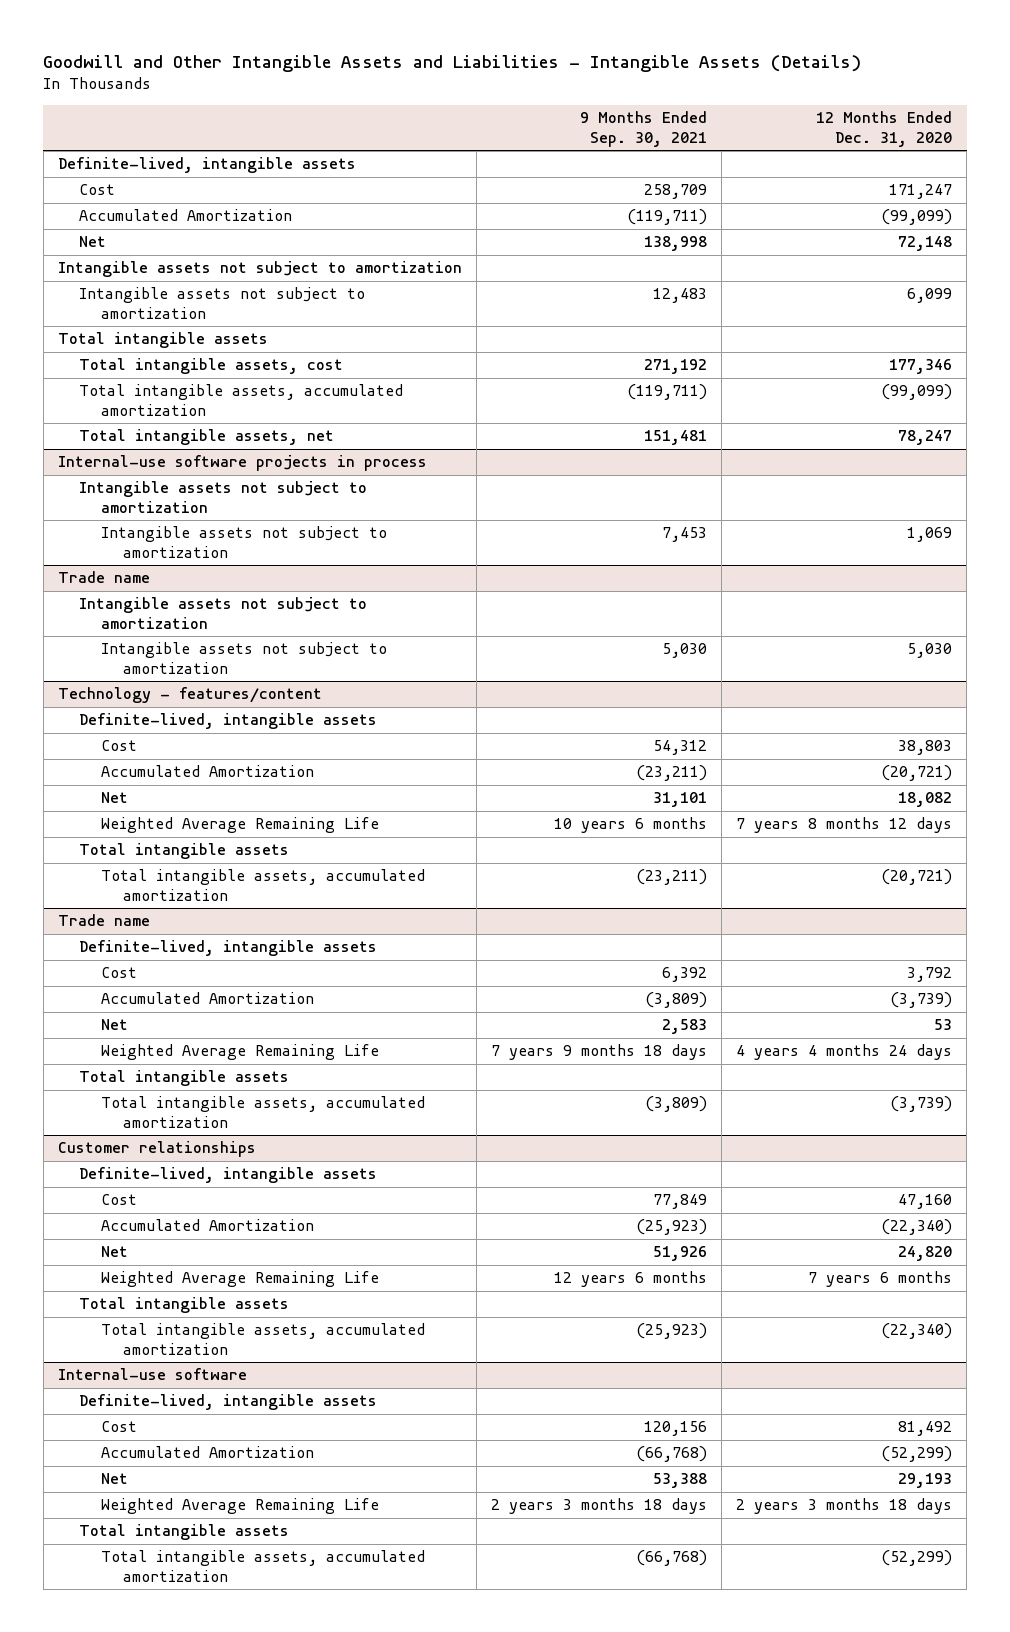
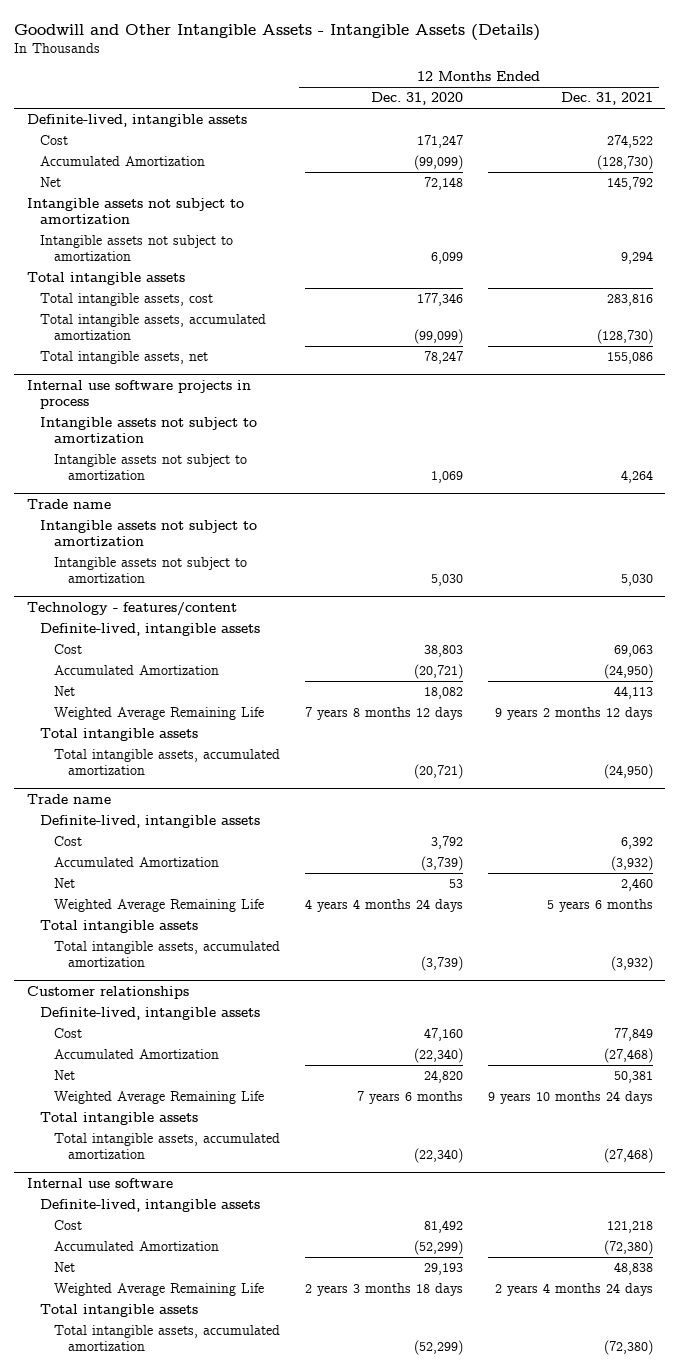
- Goodwill and Other Intangible Assets and Liabilities - Intangible Assets (Details)
+ Goodwill and Other Intangible Assets - Intangible Assets (Details)
- | 9 Months Ended Sep. 30, 2021 | 12 Months Ended Dec. 31, 2020
+ | 12 Months Ended Dec. 31, 2020 | 12 Months Ended Dec. 31, 2021
- Internal-use software projects in process
+ Internal use software projects in process
- Internal-use software
+ Internal use software

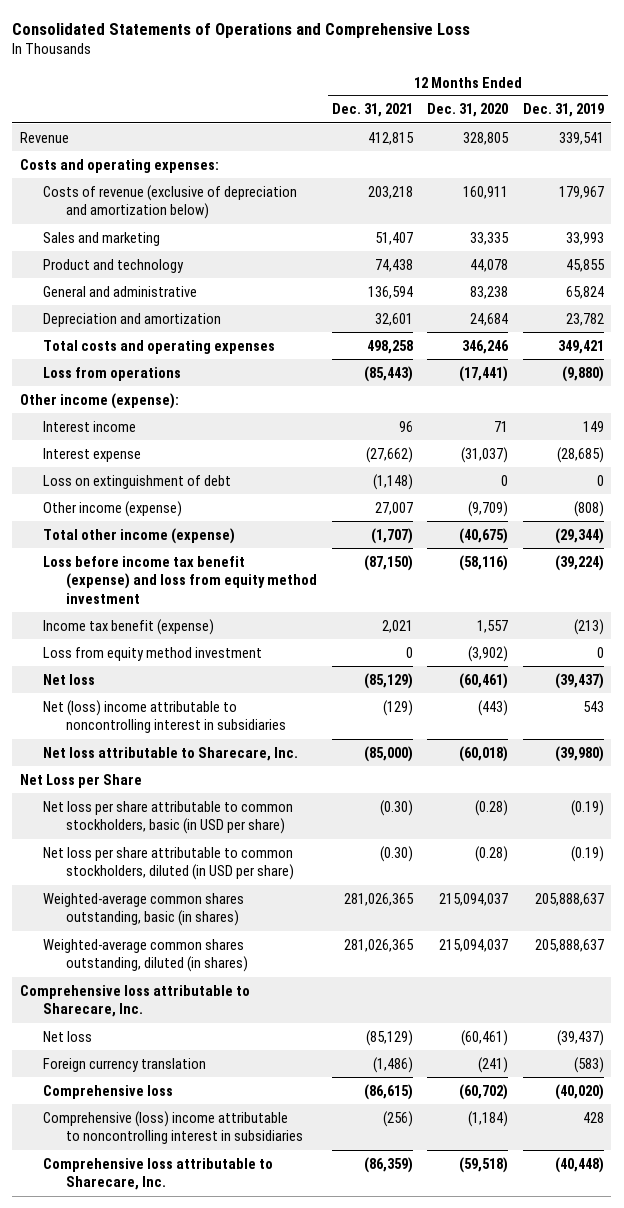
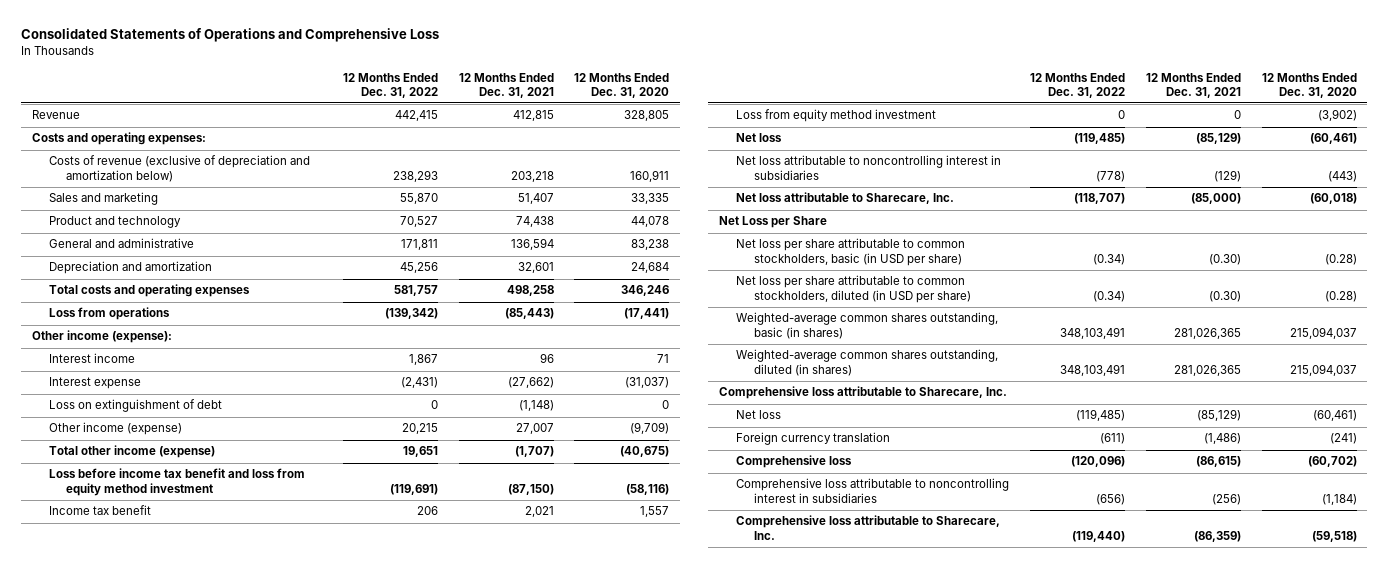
- | 12 Months Ended Dec. 31, 2021 | 12 Months Ended Dec. 31, 2020 | 12 Months Ended Dec. 31, 2019
+ | 12 Months Ended Dec. 31, 2022 | 12 Months Ended Dec. 31, 2021 | 12 Months Ended Dec. 31, 2020
- Loss before income tax benefit (expense) and loss from equity method investment | (87,150) | (58,116) | (39,224)
- Income tax benefit (expense) | 2,021 | 1,557 | (213)
+ Loss before income tax benefit and loss from equity method investment | (119,691) | (87,150) | (58,116)
+ Income tax benefit | 206 | 2,021 | 1,557
- Net (loss) income attributable to noncontrolling interest in subsidiaries | (129) | (443) | 543
+ Net loss attributable to noncontrolling interest in subsidiaries | (778) | (129) | (443)
- Comprehensive (loss) income attributable to noncontrolling interest in subsidiaries | (256) | (1,184) | 428
+ Comprehensive loss attributable to noncontrolling interest in subsidiaries | (656) | (256) | (1,184)

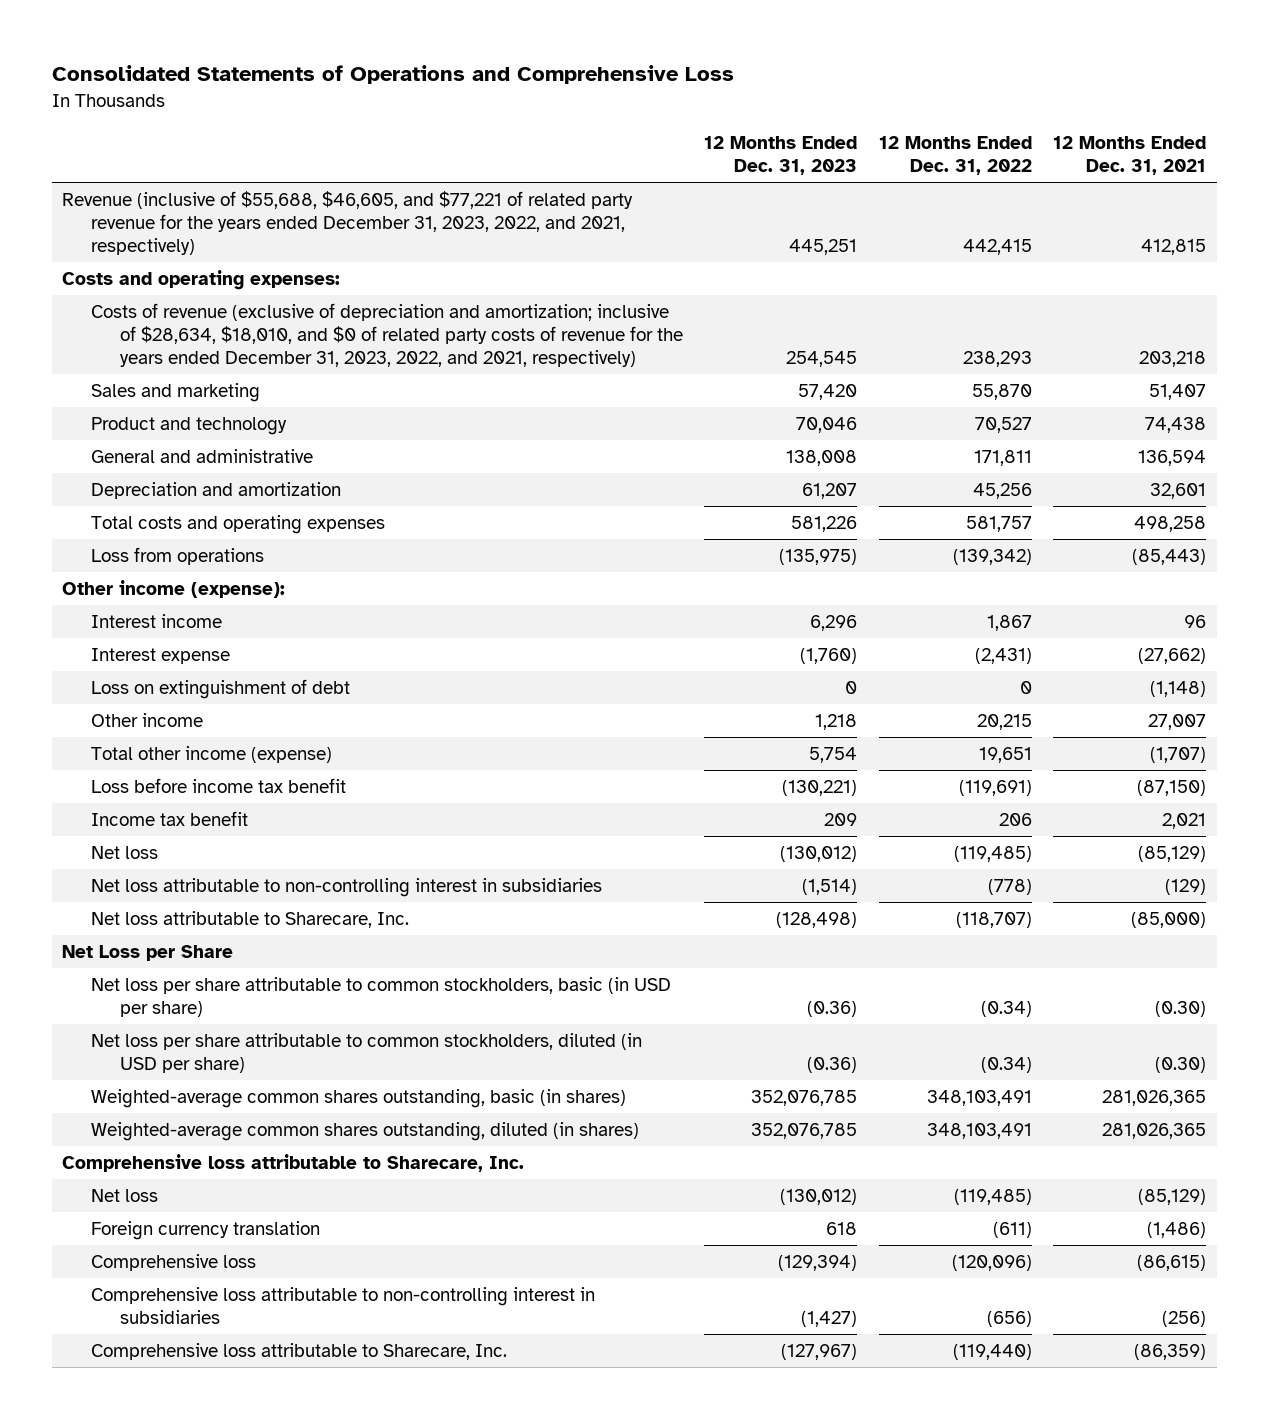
- | 12 Months Ended Dec. 31, 2022 | 12 Months Ended Dec. 31, 2021 | 12 Months Ended Dec. 31, 2020
+ | 12 Months Ended Dec. 31, 2023 | 12 Months Ended Dec. 31, 2022 | 12 Months Ended Dec. 31, 2021
- Revenue | 442,415 | 412,815 | 328,805
+ Revenue (inclusive of $55,688, $46,605, and $77,221 of related party revenue for the years ended December 31, 2023, 2022, and 2021, respectively) | 445,251 | 442,415 | 412,815
- Costs of revenue (exclusive of depreciation and amortization below) | 238,293 | 203,218 | 160,911
+ Costs of revenue (exclusive of depreciation and amortization; inclusive of $28,634, $18,010, and $0 of related party costs of revenue for the years ended December 31, 2023, 2022, and 2021, respectively) | 254,545 | 238,293 | 203,218
- Other income (expense) | 20,215 | 27,007 | (9,709)
+ Other income | 1,218 | 20,215 | 27,007
- Loss before income tax benefit and loss from equity method investment | (119,691) | (87,150) | (58,116)
+ Loss before income tax benefit | (130,221) | (119,691) | (87,150)
- Loss from equity method investment | 0 | 0 | (3,902)
- Net loss attributable to noncontrolling interest in subsidiaries | (778) | (129) | (443)
+ Net loss attributable to non-controlling interest in subsidiaries | (1,514) | (778) | (129)
- Comprehensive loss attributable to noncontrolling interest in subsidiaries | (656) | (256) | (1,184)
+ Comprehensive loss attributable to non-controlling interest in subsidiaries | (1,427) | (656) | (256)

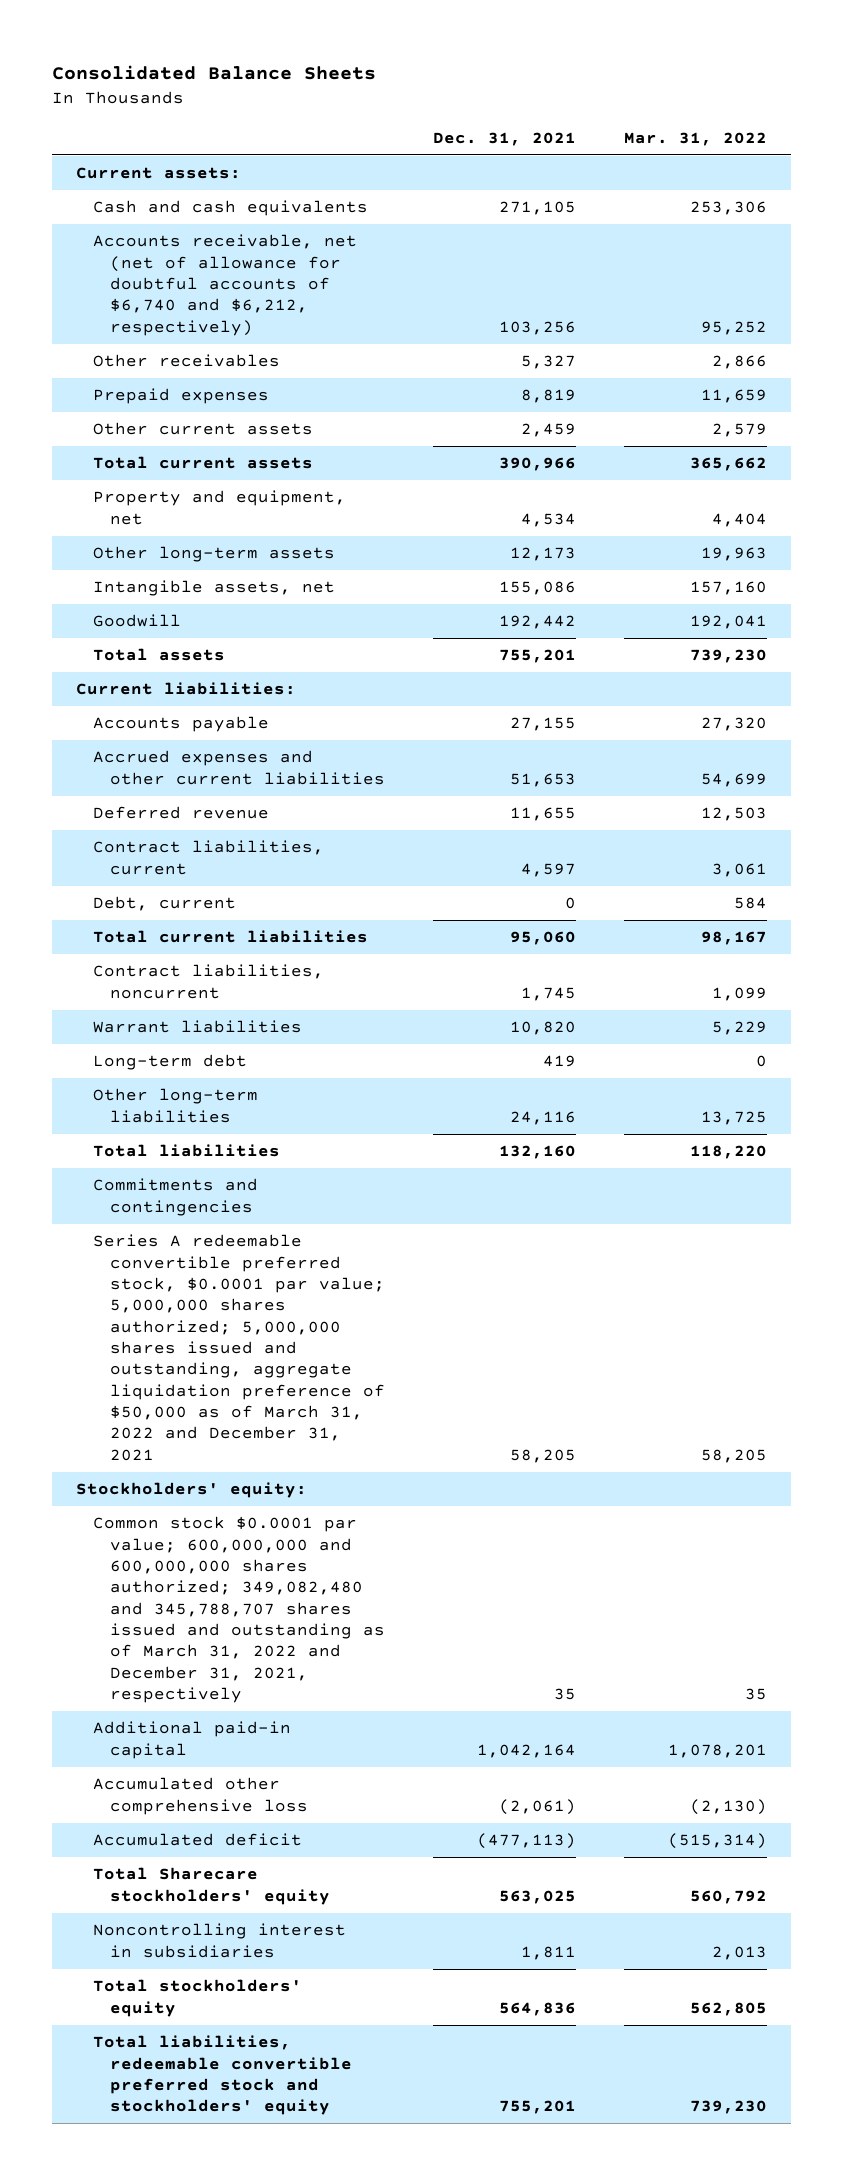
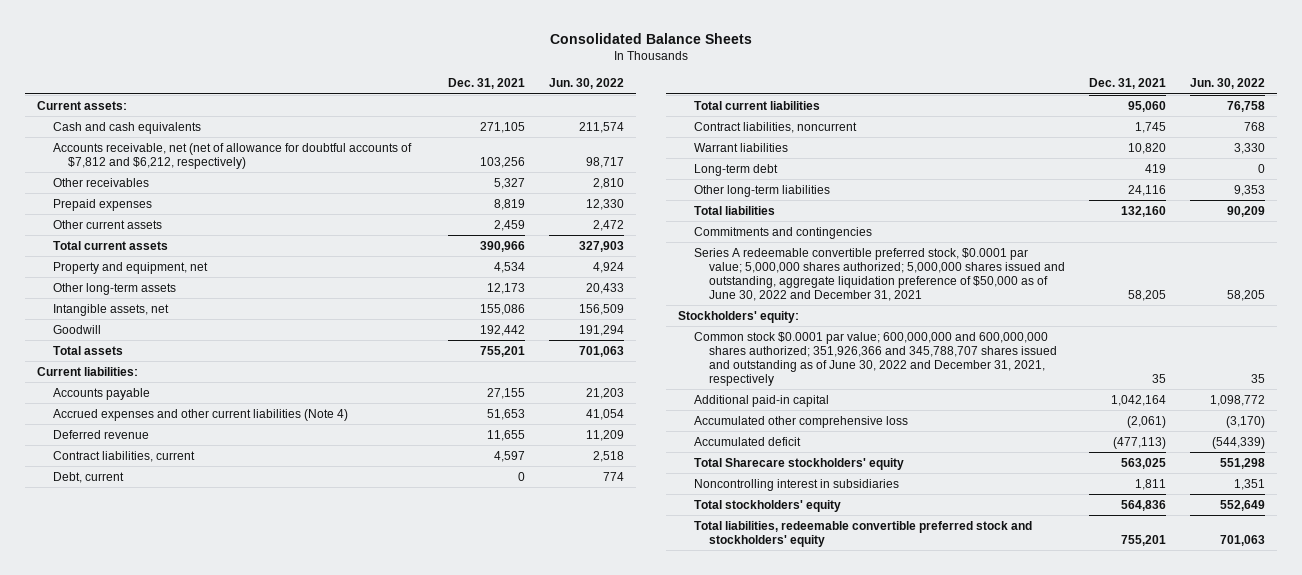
- | Dec. 31, 2021 | Mar. 31, 2022
+ | Dec. 31, 2021 | Jun. 30, 2022
- Accounts receivable, net (net of allowance for doubtful accounts of $6,740 and $6,212, respectively) | 103,256 | 95,252
+ Accounts receivable, net (net of allowance for doubtful accounts of $7,812 and $6,212, respectively) | 103,256 | 98,717
- Accrued expenses and other current liabilities | 51,653 | 54,699
+ Accrued expenses and other current liabilities (Note 4) | 51,653 | 41,054
- Series A redeemable convertible preferred stock, $0.0001 par value; 5,000,000 shares authorized; 5,000,000 shares issued and outstanding, aggregate liquidation preference of $50,000 as of March 31, 2022 and December 31, 2021 | 58,205 | 58,205
+ Series A redeemable convertible preferred stock, $0.0001 par value; 5,000,000 shares authorized; 5,000,000 shares issued and outstanding, aggregate liquidation preference of $50,000 as of June 30, 2022 and December 31, 2021 | 58,205 | 58,205
- Common stock $0.0001 par value; 600,000,000 and 600,000,000 shares authorized; 349,082,480 and 345,788,707 shares issued and outstanding as of March 31, 2022 and December 31, 2021, respectively | 35 | 35
+ Common stock $0.0001 par value; 600,000,000 and 600,000,000 shares authorized; 351,926,366 and 345,788,707 shares issued and outstanding as of June 30, 2022 and December 31, 2021, respectively | 35 | 35

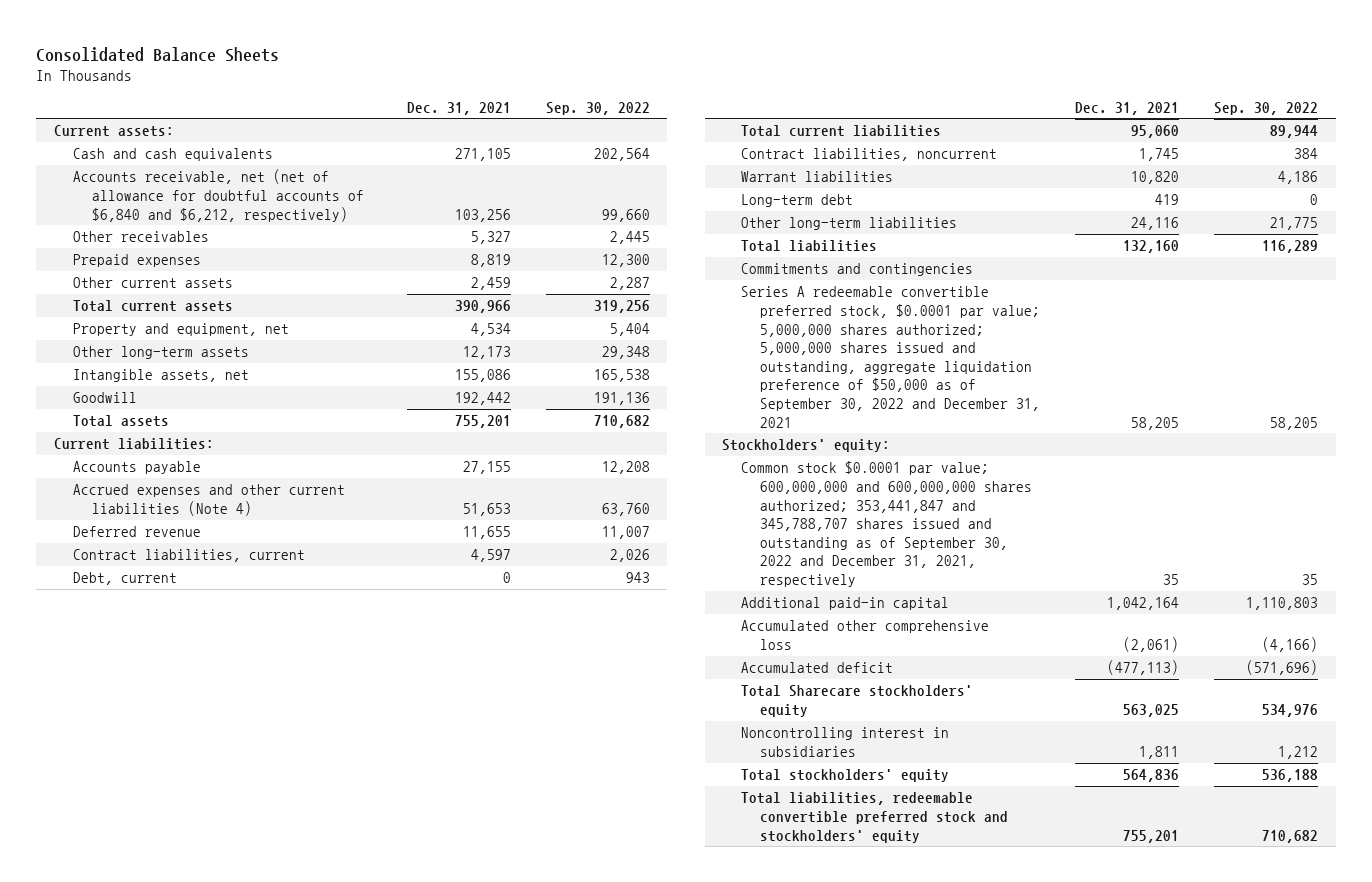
- | Dec. 31, 2021 | Jun. 30, 2022
+ | Dec. 31, 2021 | Sep. 30, 2022
- Accounts receivable, net (net of allowance for doubtful accounts of $7,812 and $6,212, respectively) | 103,256 | 98,717
+ Accounts receivable, net (net of allowance for doubtful accounts of $6,840 and $6,212, respectively) | 103,256 | 99,660
- Series A redeemable convertible preferred stock, $0.0001 par value; 5,000,000 shares authorized; 5,000,000 shares issued and outstanding, aggregate liquidation preference of $50,000 as of June 30, 2022 and December 31, 2021 | 58,205 | 58,205
+ Series A redeemable convertible preferred stock, $0.0001 par value; 5,000,000 shares authorized; 5,000,000 shares issued and outstanding, aggregate liquidation preference of $50,000 as of September 30, 2022 and December 31, 2021 | 58,205 | 58,205
- Common stock $0.0001 par value; 600,000,000 and 600,000,000 shares authorized; 351,926,366 and 345,788,707 shares issued and outstanding as of June 30, 2022 and December 31, 2021, respectively | 35 | 35
+ Common stock $0.0001 par value; 600,000,000 and 600,000,000 shares authorized; 353,441,847 and 345,788,707 shares issued and outstanding as of September 30, 2022 and December 31, 2021, respectively | 35 | 35

